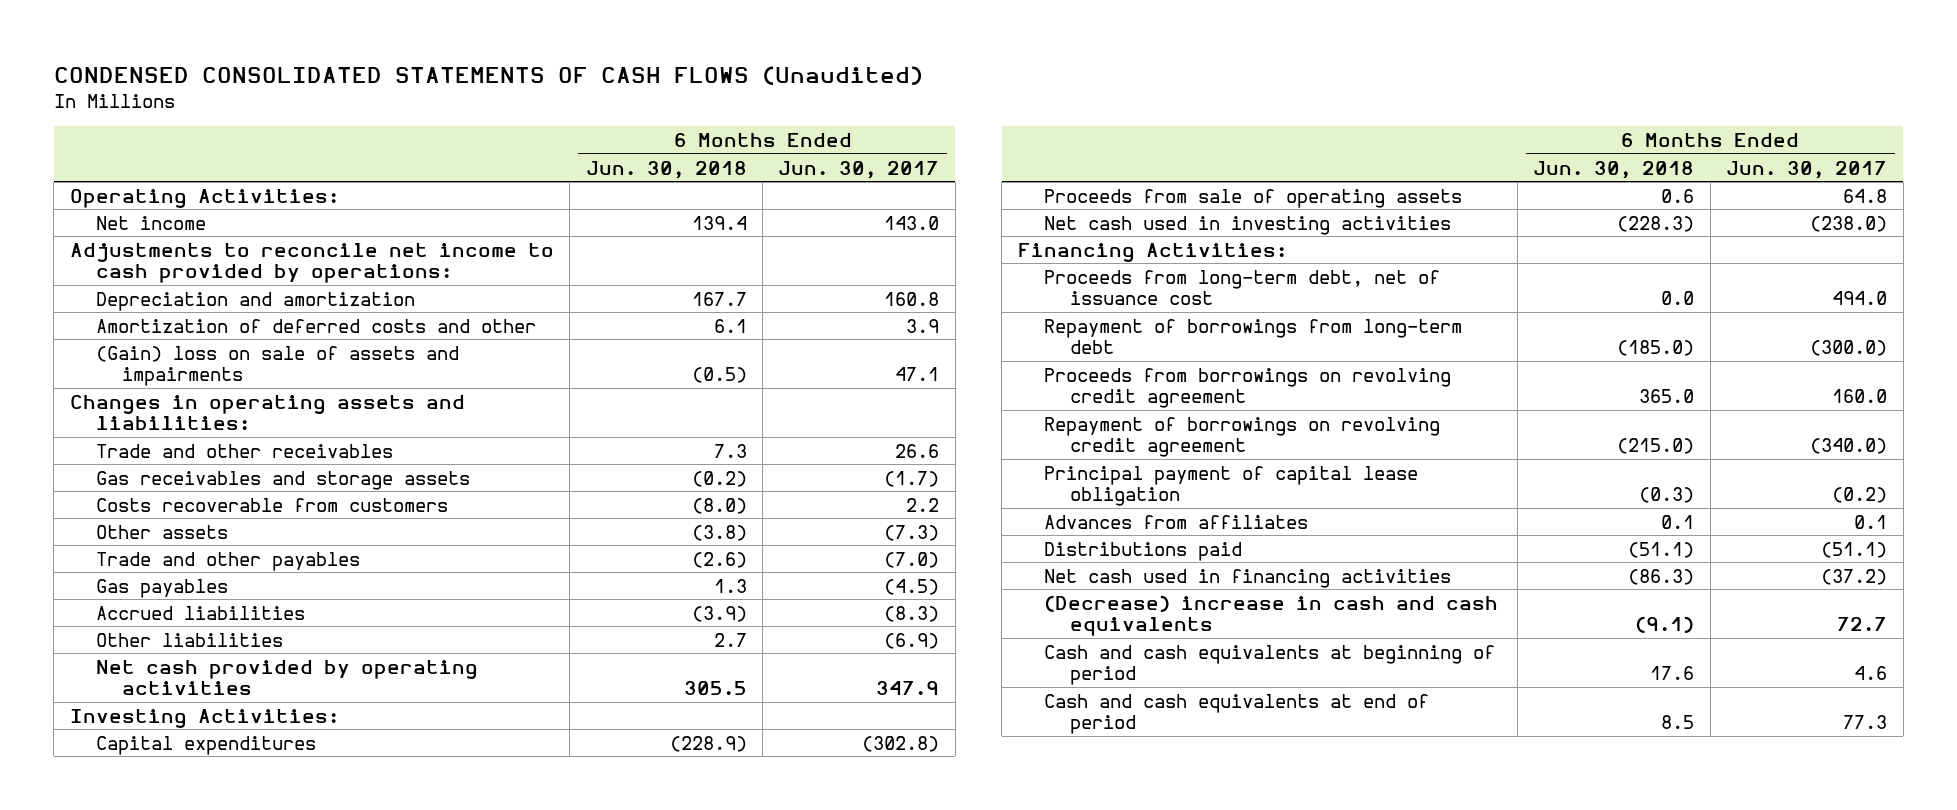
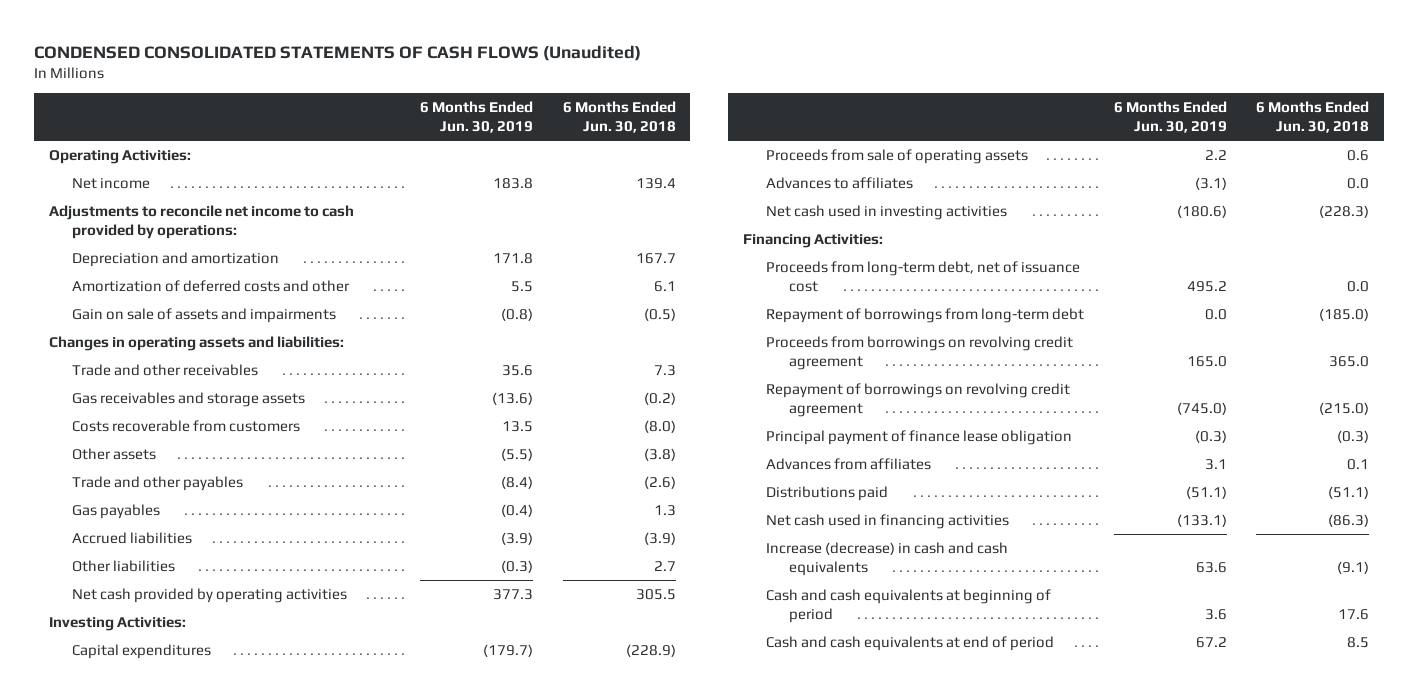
- | 6 Months Ended Jun. 30, 2018 | 6 Months Ended Jun. 30, 2017
+ | 6 Months Ended Jun. 30, 2019 | 6 Months Ended Jun. 30, 2018
- (Gain) loss on sale of assets and impairments | (0.5) | 47.1
+ Gain on sale of assets and impairments | (0.8) | (0.5)
+ Advances to affiliates | (3.1) | 0.0
- Principal payment of capital lease obligation | (0.3) | (0.2)
+ Principal payment of finance lease obligation | (0.3) | (0.3)
- (Decrease) increase in cash and cash equivalents | (9.1) | 72.7
+ Increase (decrease) in cash and cash equivalents | 63.6 | (9.1)

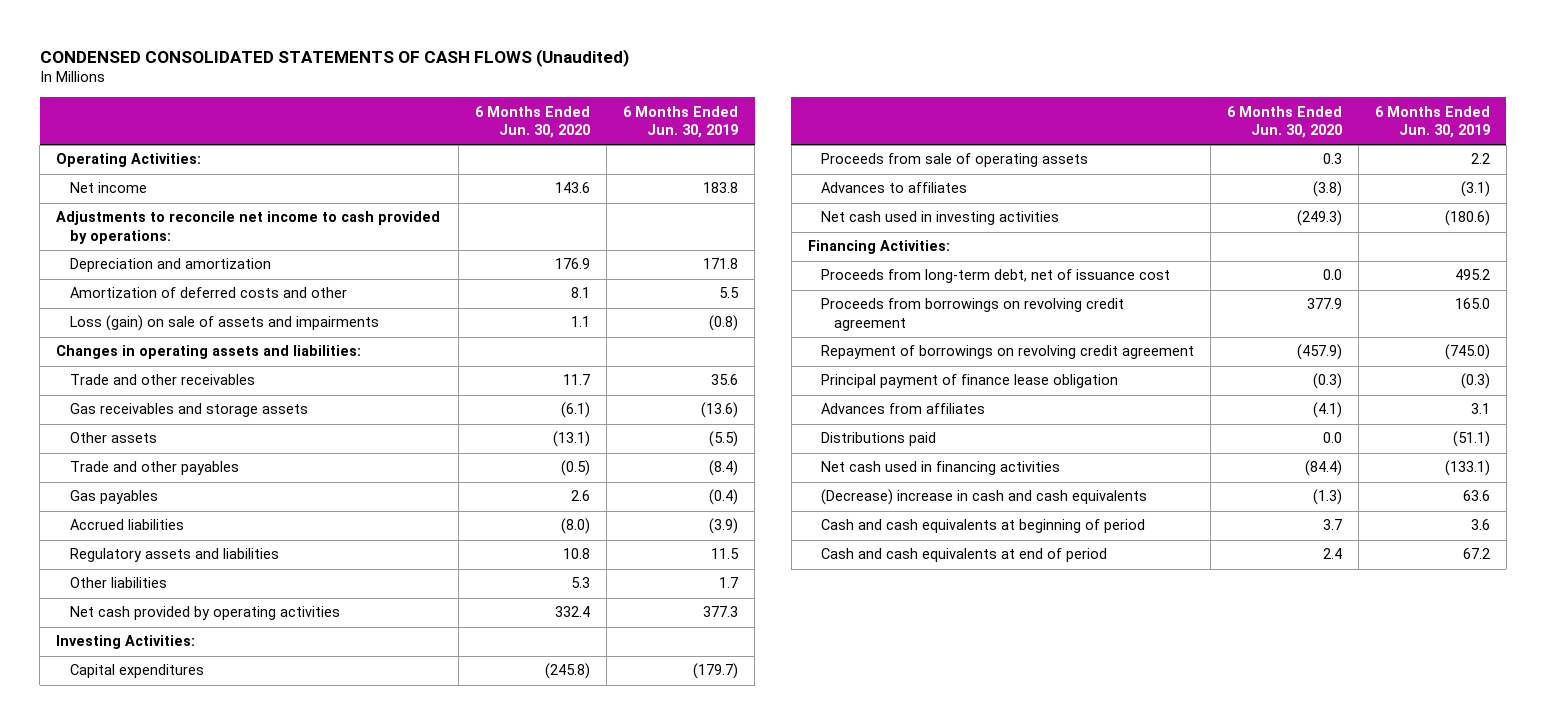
- | 6 Months Ended Jun. 30, 2019 | 6 Months Ended Jun. 30, 2018
+ | 6 Months Ended Jun. 30, 2020 | 6 Months Ended Jun. 30, 2019
- Gain on sale of assets and impairments | (0.8) | (0.5)
+ Loss (gain) on sale of assets and impairments | 1.1 | (0.8)
- Costs recoverable from customers | 13.5 | (8.0)
- Other liabilities | (0.3) | 2.7
+ Regulatory assets and liabilities | 10.8 | 11.5
+ Other liabilities | 5.3 | 1.7
- Repayment of borrowings from long-term debt | 0.0 | (185.0)
- Increase (decrease) in cash and cash equivalents | 63.6 | (9.1)
+ (Decrease) increase in cash and cash equivalents | (1.3) | 63.6

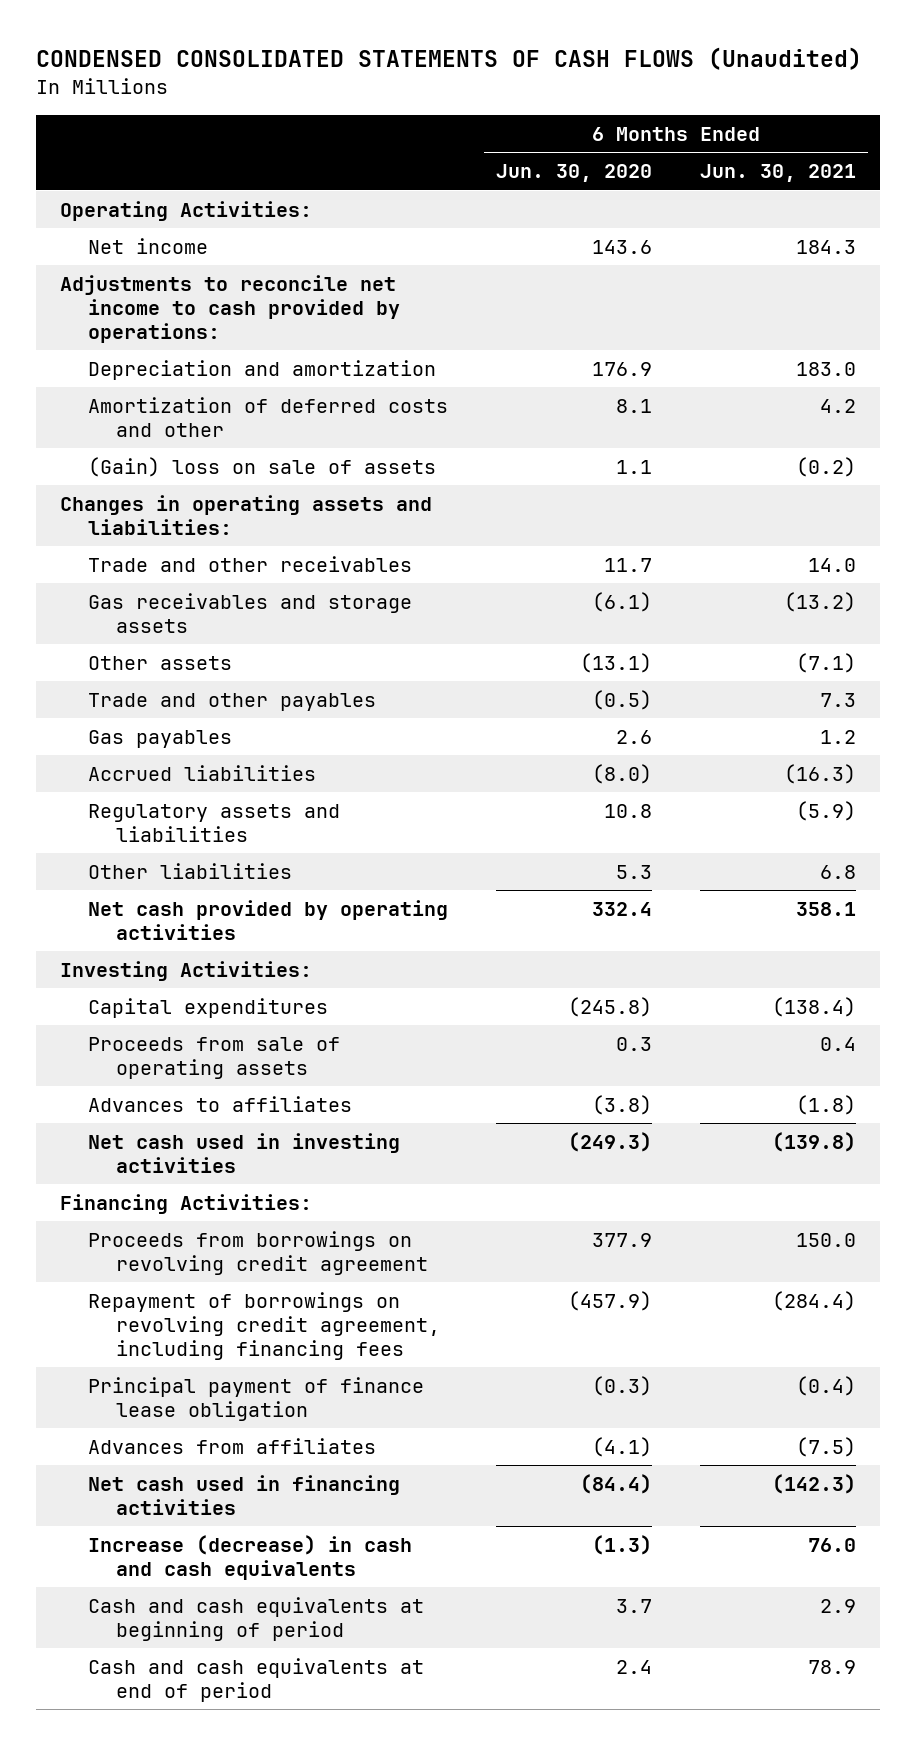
- | 6 Months Ended Jun. 30, 2020 | 6 Months Ended Jun. 30, 2019
+ | 6 Months Ended Jun. 30, 2020 | 6 Months Ended Jun. 30, 2021
- Loss (gain) on sale of assets and impairments | 1.1 | (0.8)
+ (Gain) loss on sale of assets | 1.1 | (0.2)
- Proceeds from long-term debt, net of issuance cost | 0.0 | 495.2
- Repayment of borrowings on revolving credit agreement | (457.9) | (745.0)
+ Repayment of borrowings on revolving credit agreement, including financing fees | (457.9) | (284.4)
- Distributions paid | 0.0 | (51.1)
- (Decrease) increase in cash and cash equivalents | (1.3) | 63.6
+ Increase (decrease) in cash and cash equivalents | (1.3) | 76.0

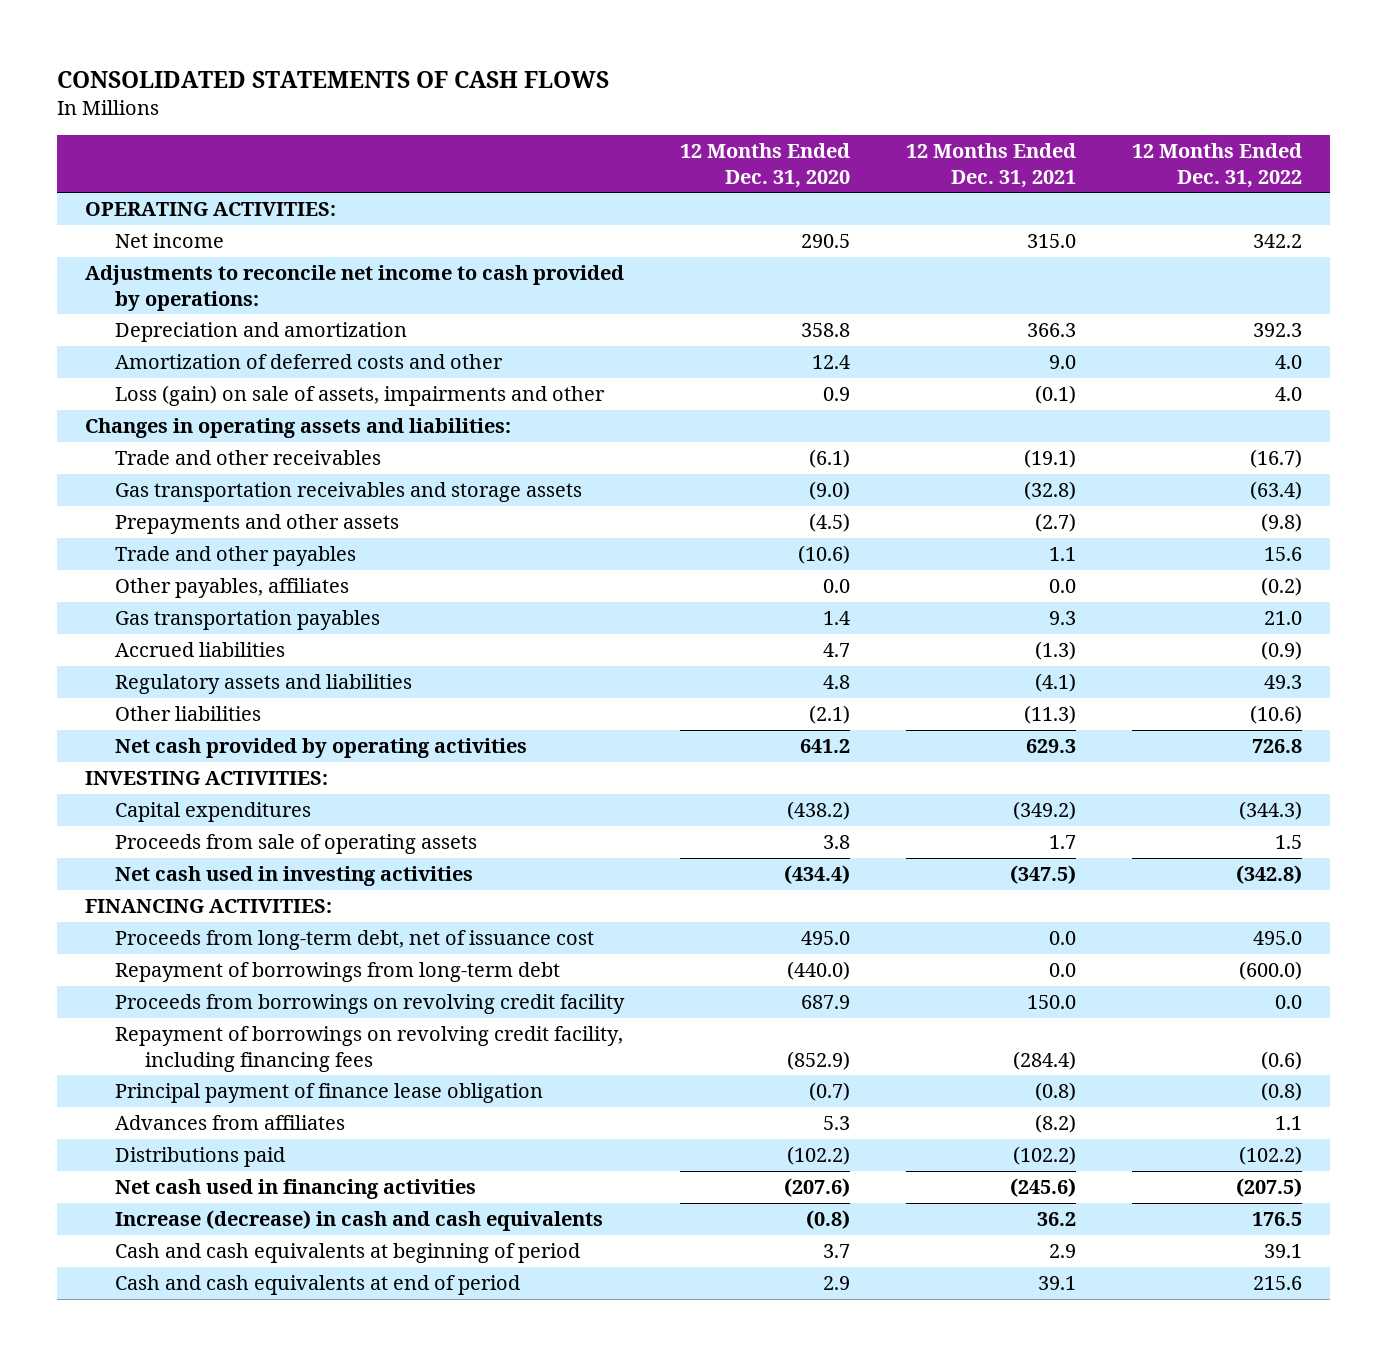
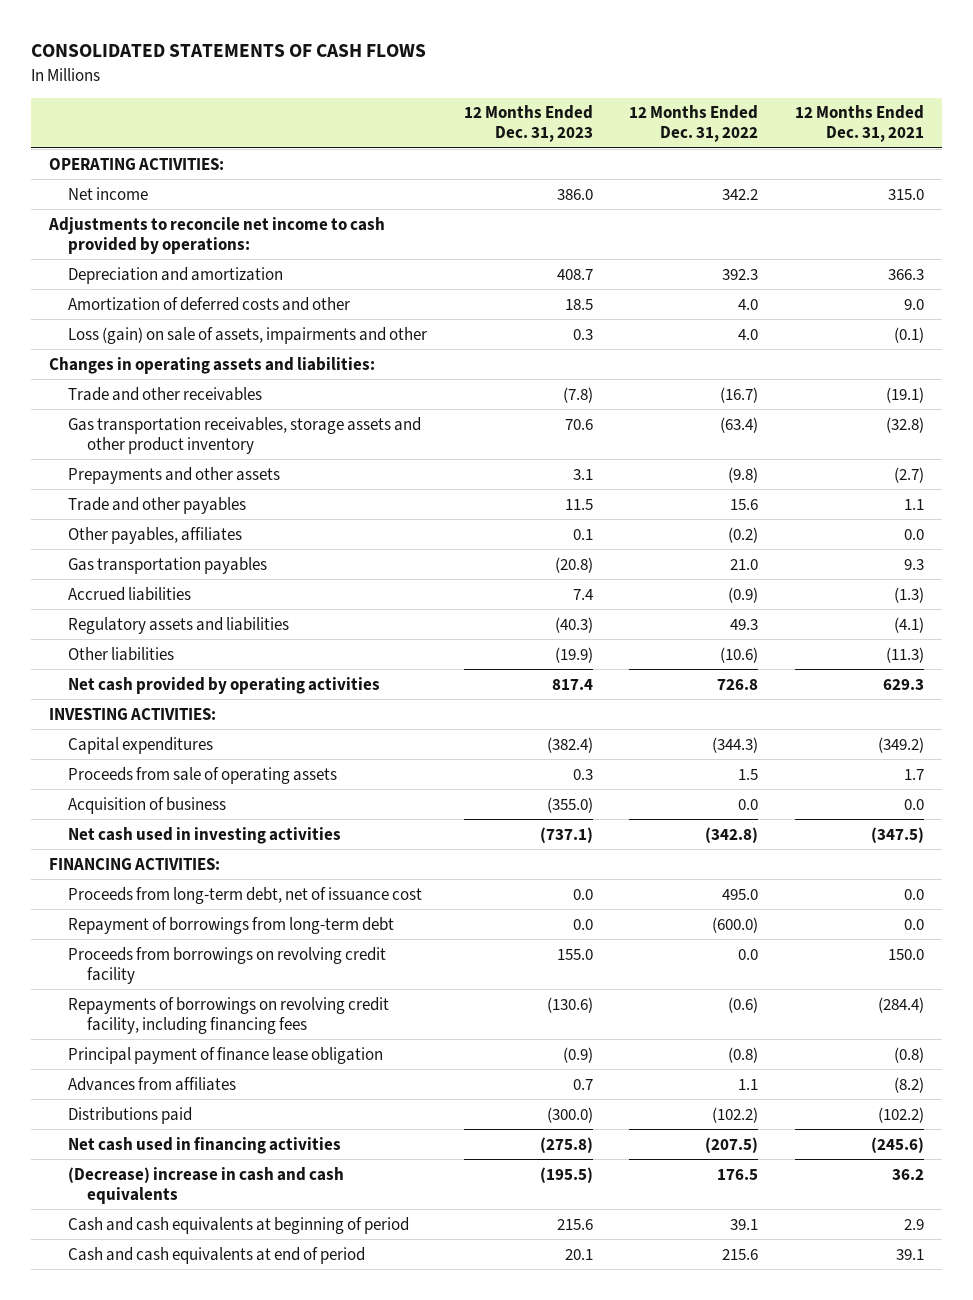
- | 12 Months Ended Dec. 31, 2020 | 12 Months Ended Dec. 31, 2021 | 12 Months Ended Dec. 31, 2022
+ | 12 Months Ended Dec. 31, 2023 | 12 Months Ended Dec. 31, 2022 | 12 Months Ended Dec. 31, 2021
- Gas transportation receivables and storage assets | (9.0) | (32.8) | (63.4)
+ Gas transportation receivables, storage assets and other product inventory | 70.6 | (63.4) | (32.8)
+ Acquisition of business | (355.0) | 0.0 | 0.0
- Repayment of borrowings on revolving credit facility, including financing fees | (852.9) | (284.4) | (0.6)
+ Repayments of borrowings on revolving credit facility, including financing fees | (130.6) | (0.6) | (284.4)
- Increase (decrease) in cash and cash equivalents | (0.8) | 36.2 | 176.5
+ (Decrease) increase in cash and cash equivalents | (195.5) | 176.5 | 36.2

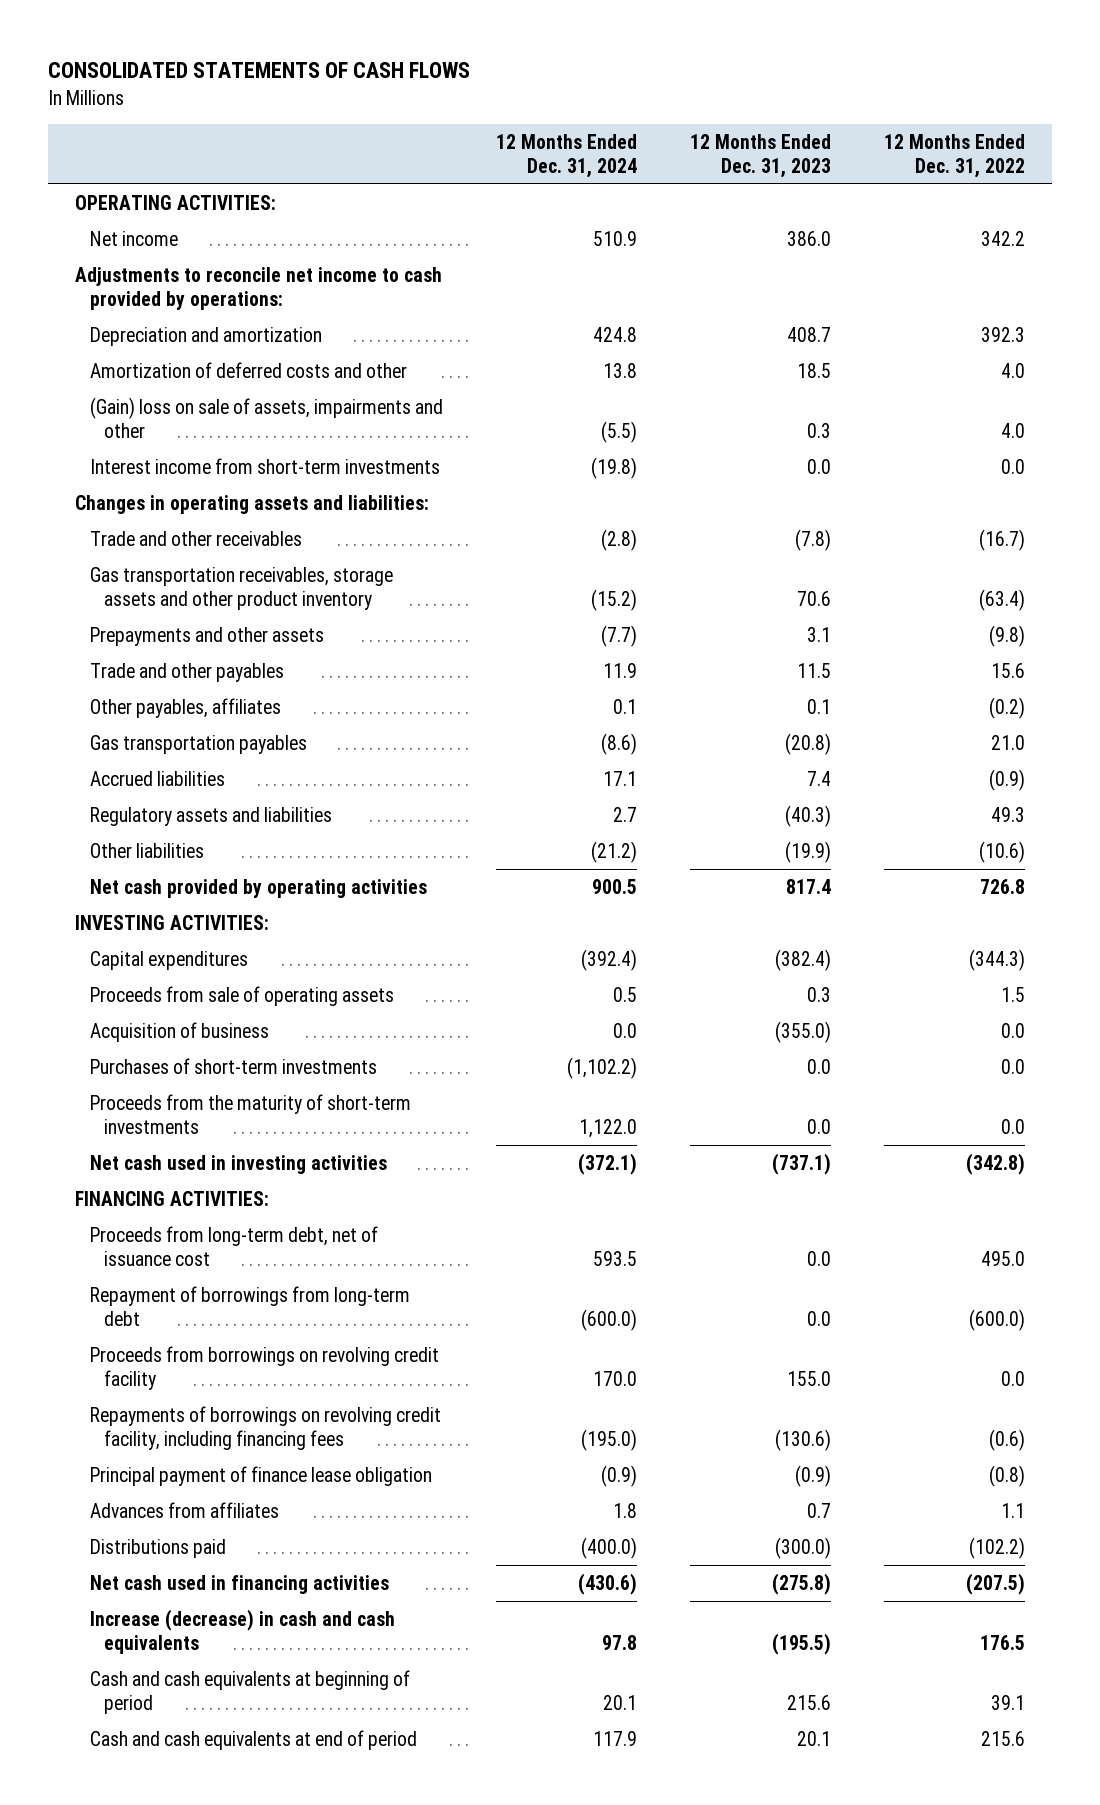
- | 12 Months Ended Dec. 31, 2023 | 12 Months Ended Dec. 31, 2022 | 12 Months Ended Dec. 31, 2021
+ | 12 Months Ended Dec. 31, 2024 | 12 Months Ended Dec. 31, 2023 | 12 Months Ended Dec. 31, 2022
- Loss (gain) on sale of assets, impairments and other | 0.3 | 4.0 | (0.1)
+ (Gain) loss on sale of assets, impairments and other | (5.5) | 0.3 | 4.0
+ Interest income from short-term investments | (19.8) | 0.0 | 0.0
+ Purchases of short-term investments | (1,102.2) | 0.0 | 0.0
+ Proceeds from the maturity of short-term investments | 1,122.0 | 0.0 | 0.0
- (Decrease) increase in cash and cash equivalents | (195.5) | 176.5 | 36.2
+ Increase (decrease) in cash and cash equivalents | 97.8 | (195.5) | 176.5

